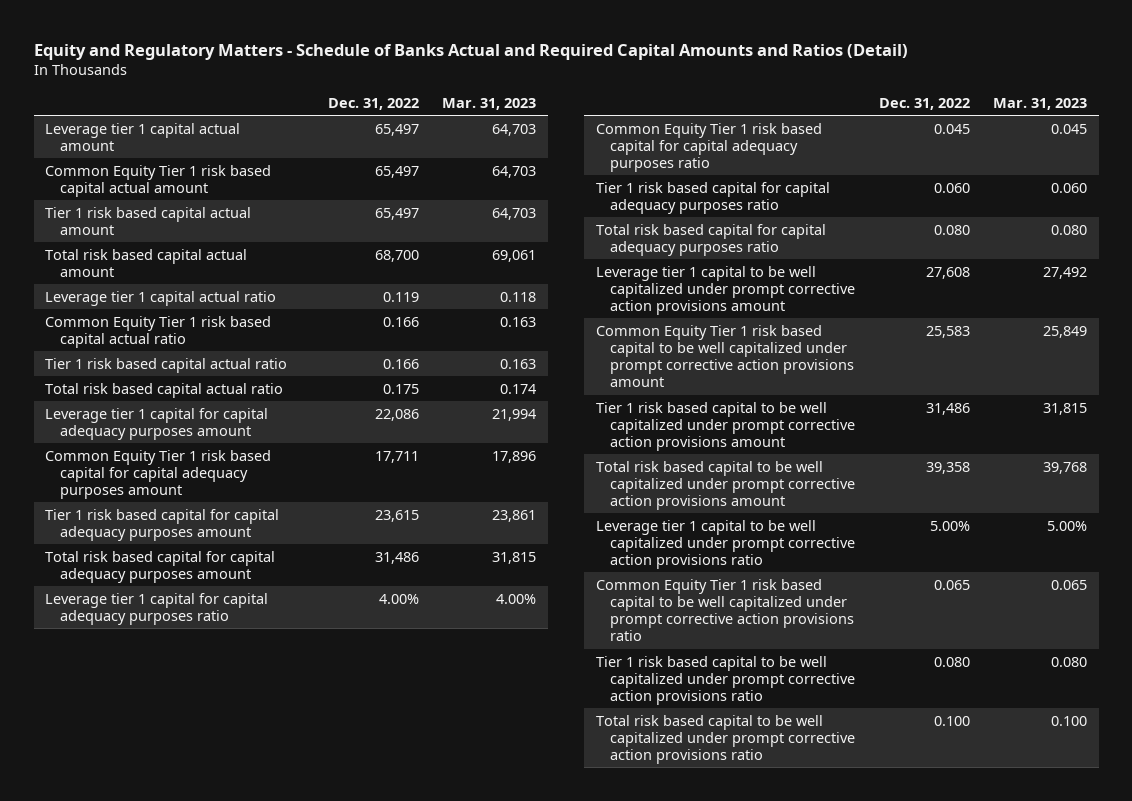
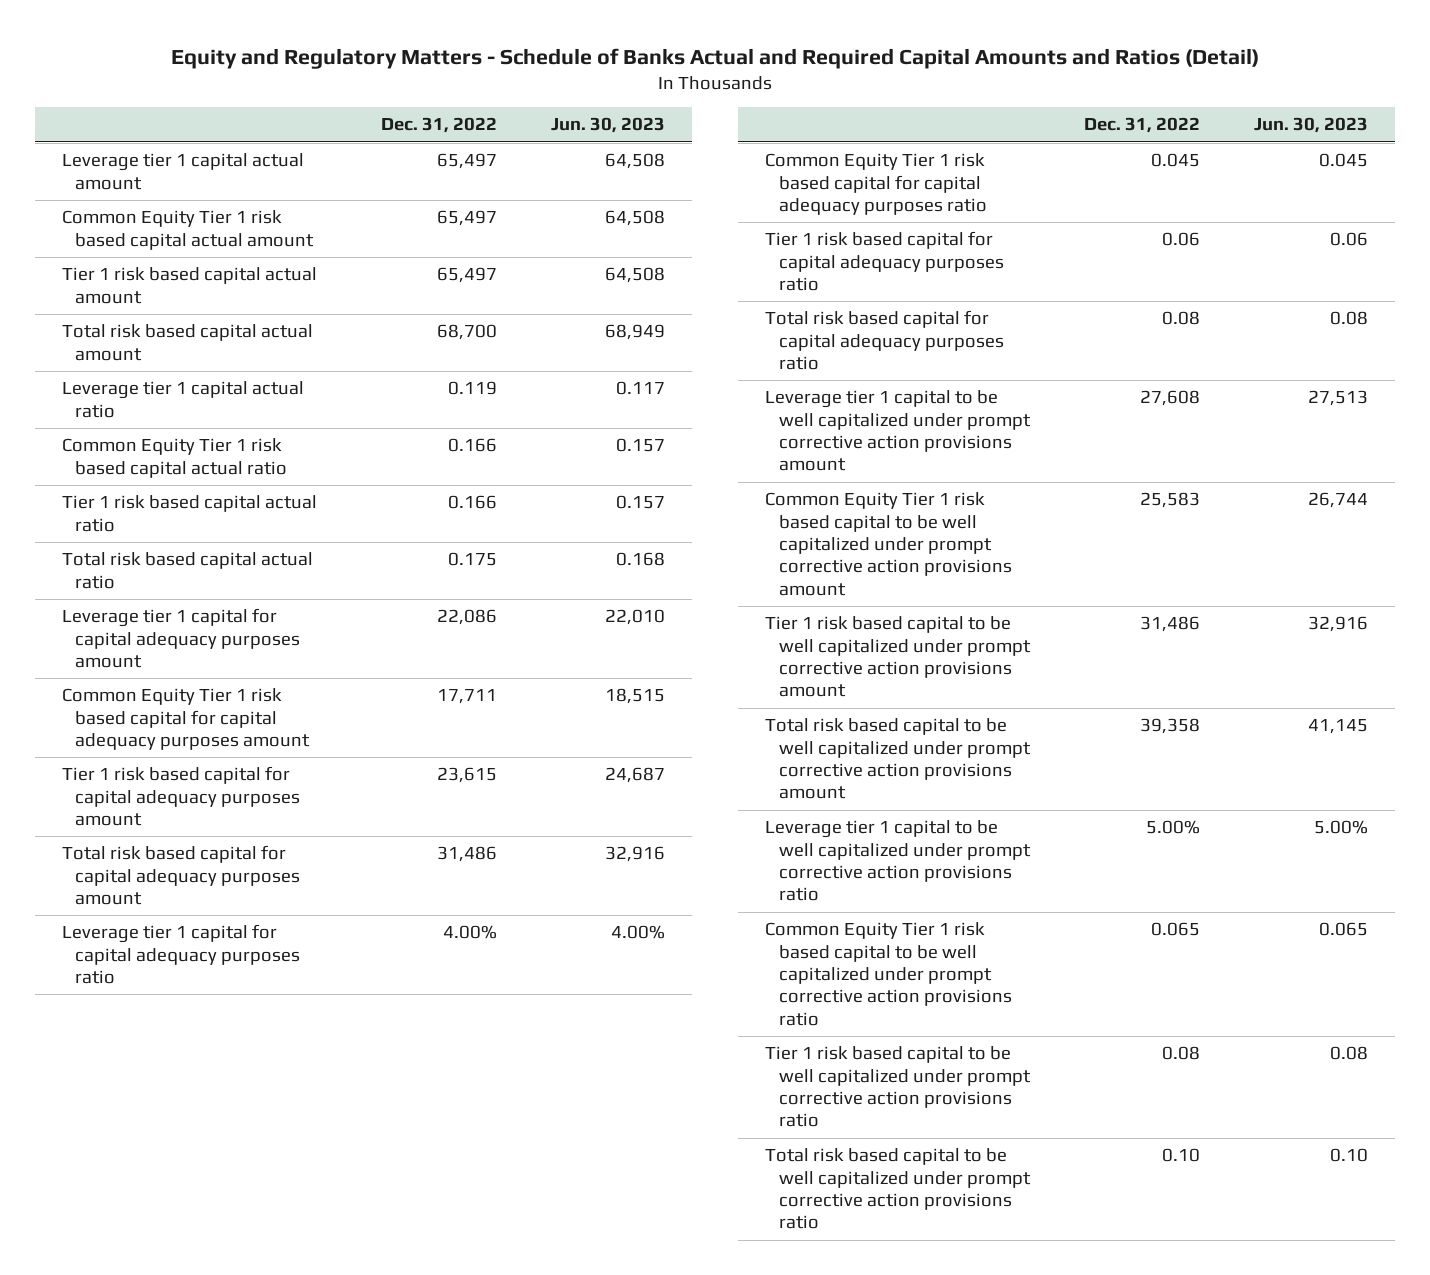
- | Dec. 31, 2022 | Mar. 31, 2023
+ | Dec. 31, 2022 | Jun. 30, 2023
- Tier 1 risk based capital for capital adequacy purposes ratio | 0.060 | 0.060
- Total risk based capital for capital adequacy purposes ratio | 0.080 | 0.080
+ Tier 1 risk based capital for capital adequacy purposes ratio | 0.06 | 0.06
+ Total risk based capital for capital adequacy purposes ratio | 0.08 | 0.08
- Tier 1 risk based capital to be well capitalized under prompt corrective action provisions ratio | 0.080 | 0.080
- Total risk based capital to be well capitalized under prompt corrective action provisions ratio | 0.100 | 0.100
+ Tier 1 risk based capital to be well capitalized under prompt corrective action provisions ratio | 0.08 | 0.08
+ Total risk based capital to be well capitalized under prompt corrective action provisions ratio | 0.10 | 0.10

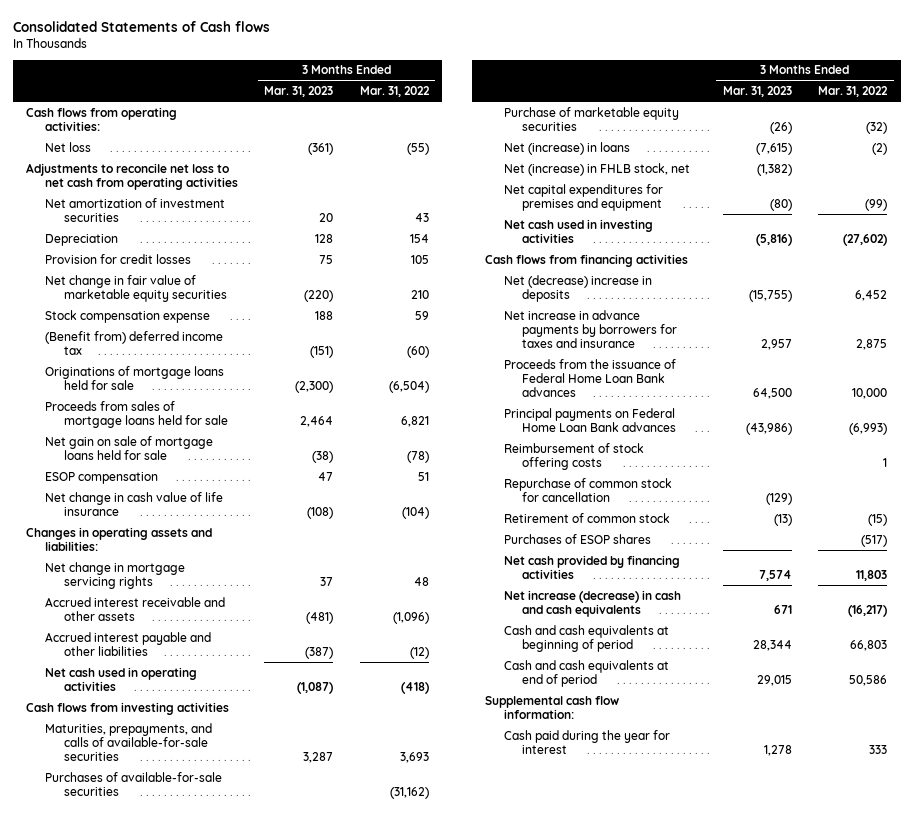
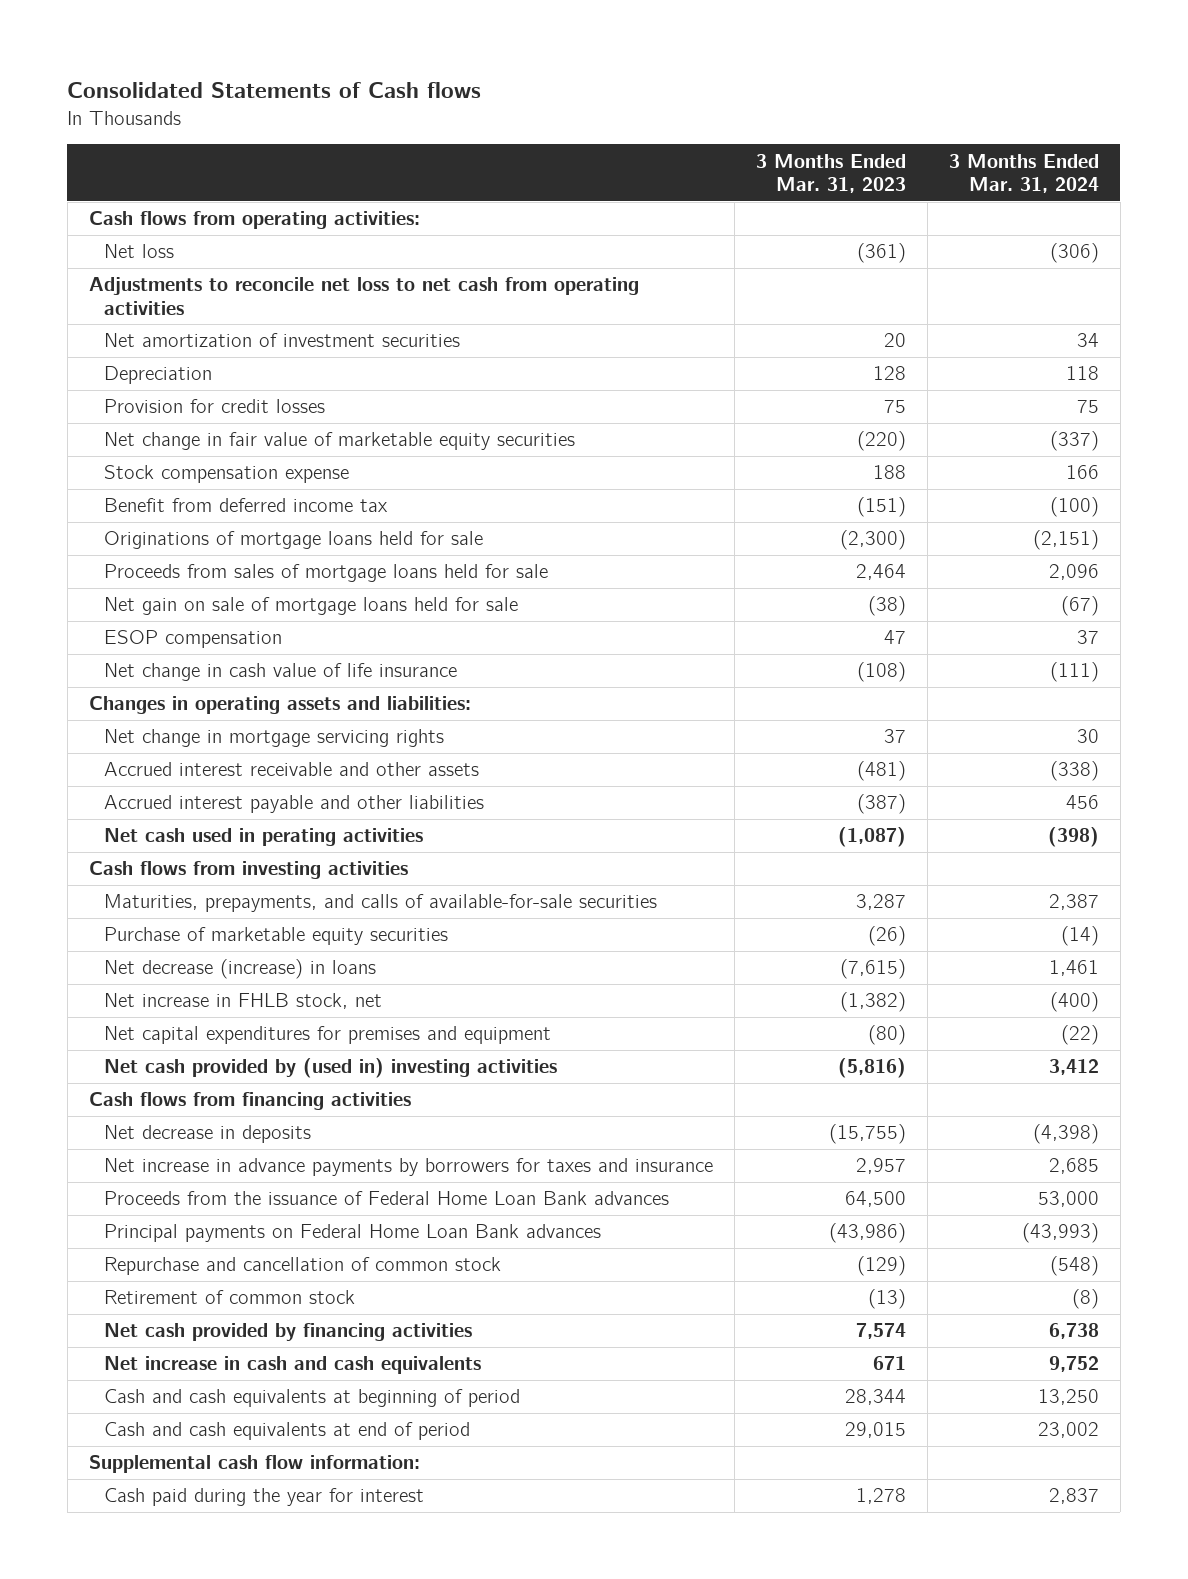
- | 3 Months Ended Mar. 31, 2023 | 3 Months Ended Mar. 31, 2022
+ | 3 Months Ended Mar. 31, 2023 | 3 Months Ended Mar. 31, 2024
- (Benefit from) deferred income tax | (151) | (60)
+ Benefit from deferred income tax | (151) | (100)
- Net cash used in operating activities | (1,087) | (418)
+ Net cash used in perating activities | (1,087) | (398)
- Purchases of available-for-sale securities | | (31,162)
- Net (increase) in loans | (7,615) | (2)
- Net (increase) in FHLB stock, net | (1,382) |
+ Net decrease (increase) in loans | (7,615) | 1,461
+ Net increase in FHLB stock, net | (1,382) | (400)
- Net cash used in investing activities | (5,816) | (27,602)
+ Net cash provided by (used in) investing activities | (5,816) | 3,412
- Net (decrease) increase in deposits | (15,755) | 6,452
+ Net decrease in deposits | (15,755) | (4,398)
- Reimbursement of stock offering costs | | 1
- Repurchase of common stock for cancellation | (129) |
+ Repurchase and cancellation of common stock | (129) | (548)
- Purchases of ESOP shares | | (517)
- Net increase (decrease) in cash and cash equivalents | 671 | (16,217)
+ Net increase in cash and cash equivalents | 671 | 9,752

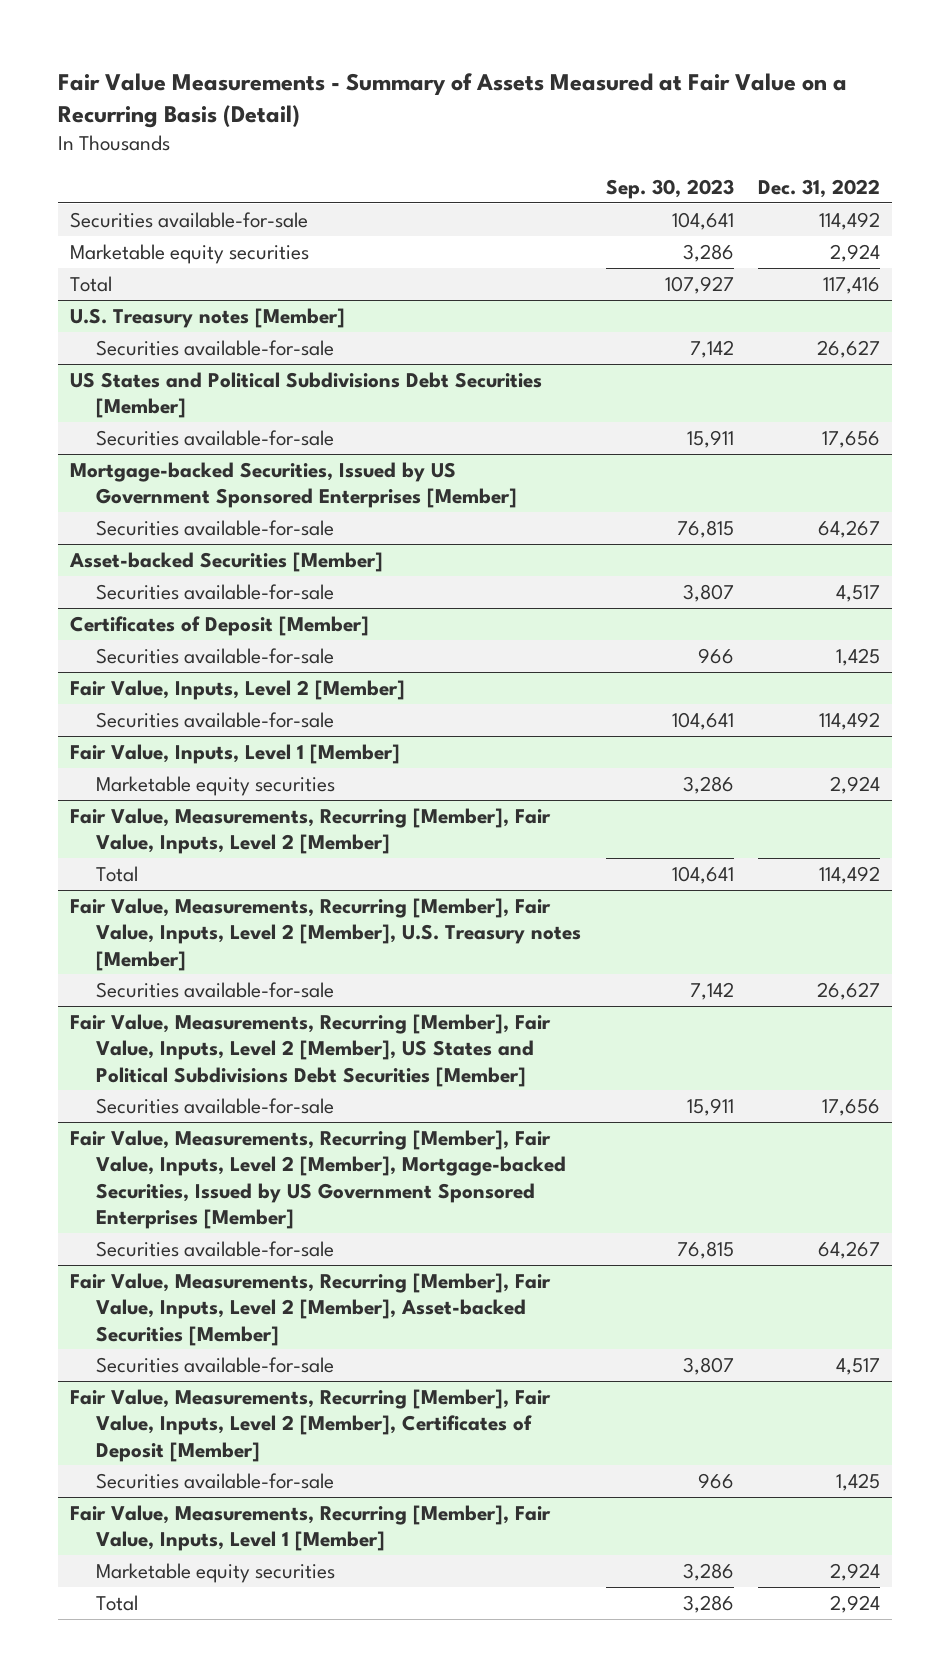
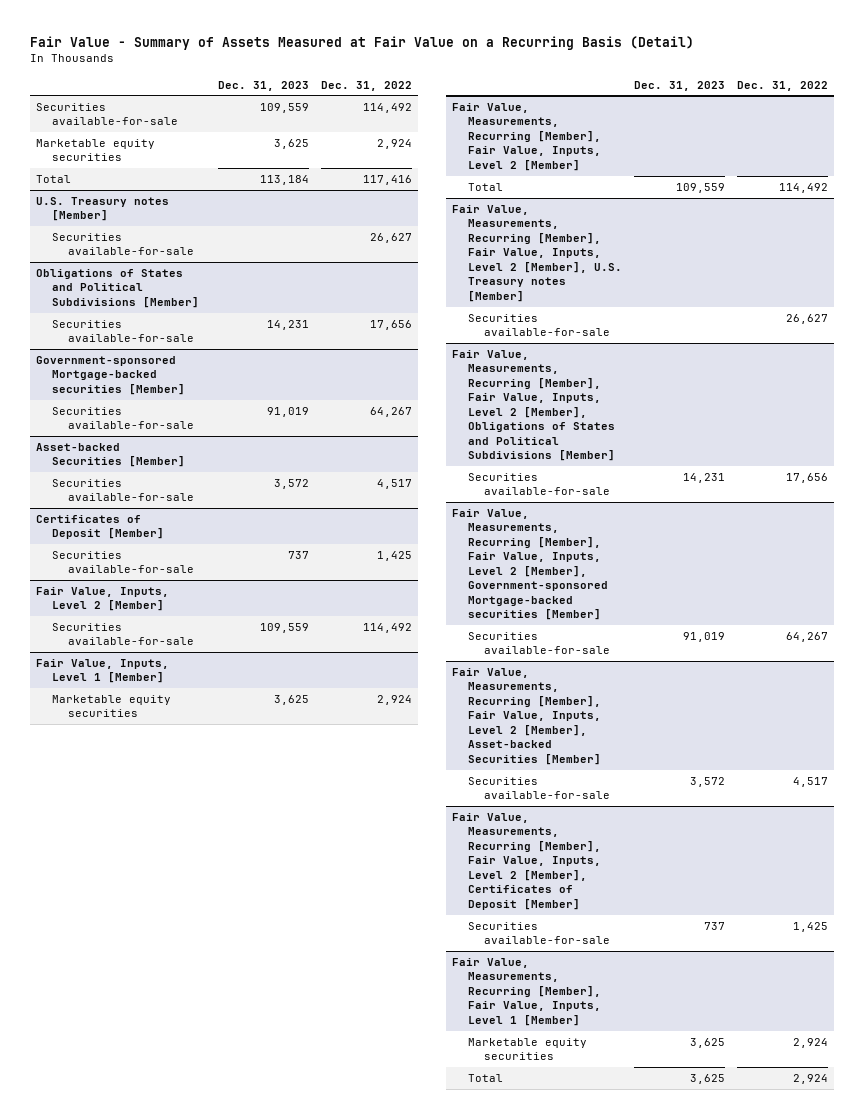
- Fair Value Measurements - Summary of Assets Measured at Fair Value on a Recurring Basis (Detail)
+ Fair Value - Summary of Assets Measured at Fair Value on a Recurring Basis (Detail)
- | Sep. 30, 2023 | Dec. 31, 2022
+ | Dec. 31, 2023 | Dec. 31, 2022
- US States and Political Subdivisions Debt Securities [Member]
+ Obligations of States and Political Subdivisions [Member]
- Mortgage-backed Securities, Issued by US Government Sponsored Enterprises [Member]
+ Government-sponsored Mortgage-backed securities [Member]
- Fair Value, Measurements, Recurring [Member], Fair Value, Inputs, Level 2 [Member], US States and Political Subdivisions Debt Securities [Member]
+ Fair Value, Measurements, Recurring [Member], Fair Value, Inputs, Level 2 [Member], Obligations of States and Political Subdivisions [Member]
- Fair Value, Measurements, Recurring [Member], Fair Value, Inputs, Level 2 [Member], Mortgage-backed Securities, Issued by US Government Sponsored Enterprises [Member]
+ Fair Value, Measurements, Recurring [Member], Fair Value, Inputs, Level 2 [Member], Government-sponsored Mortgage-backed securities [Member]

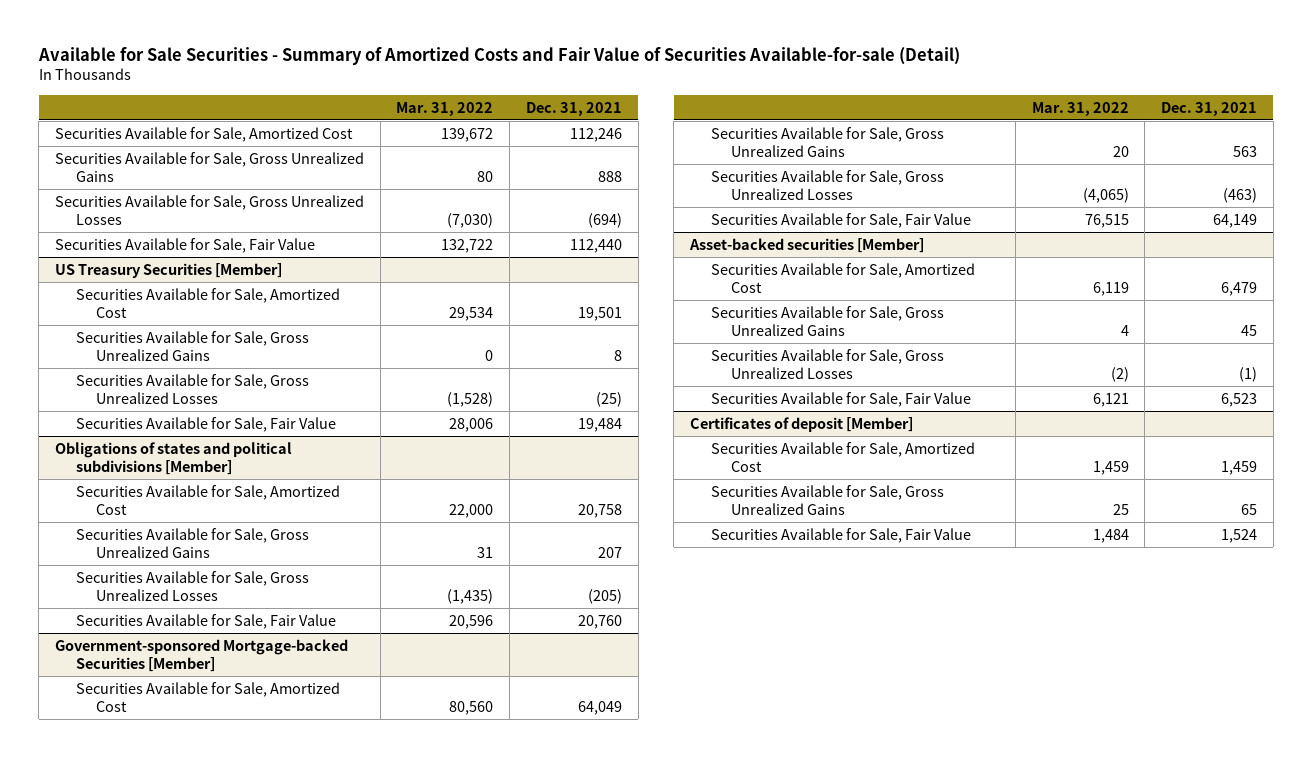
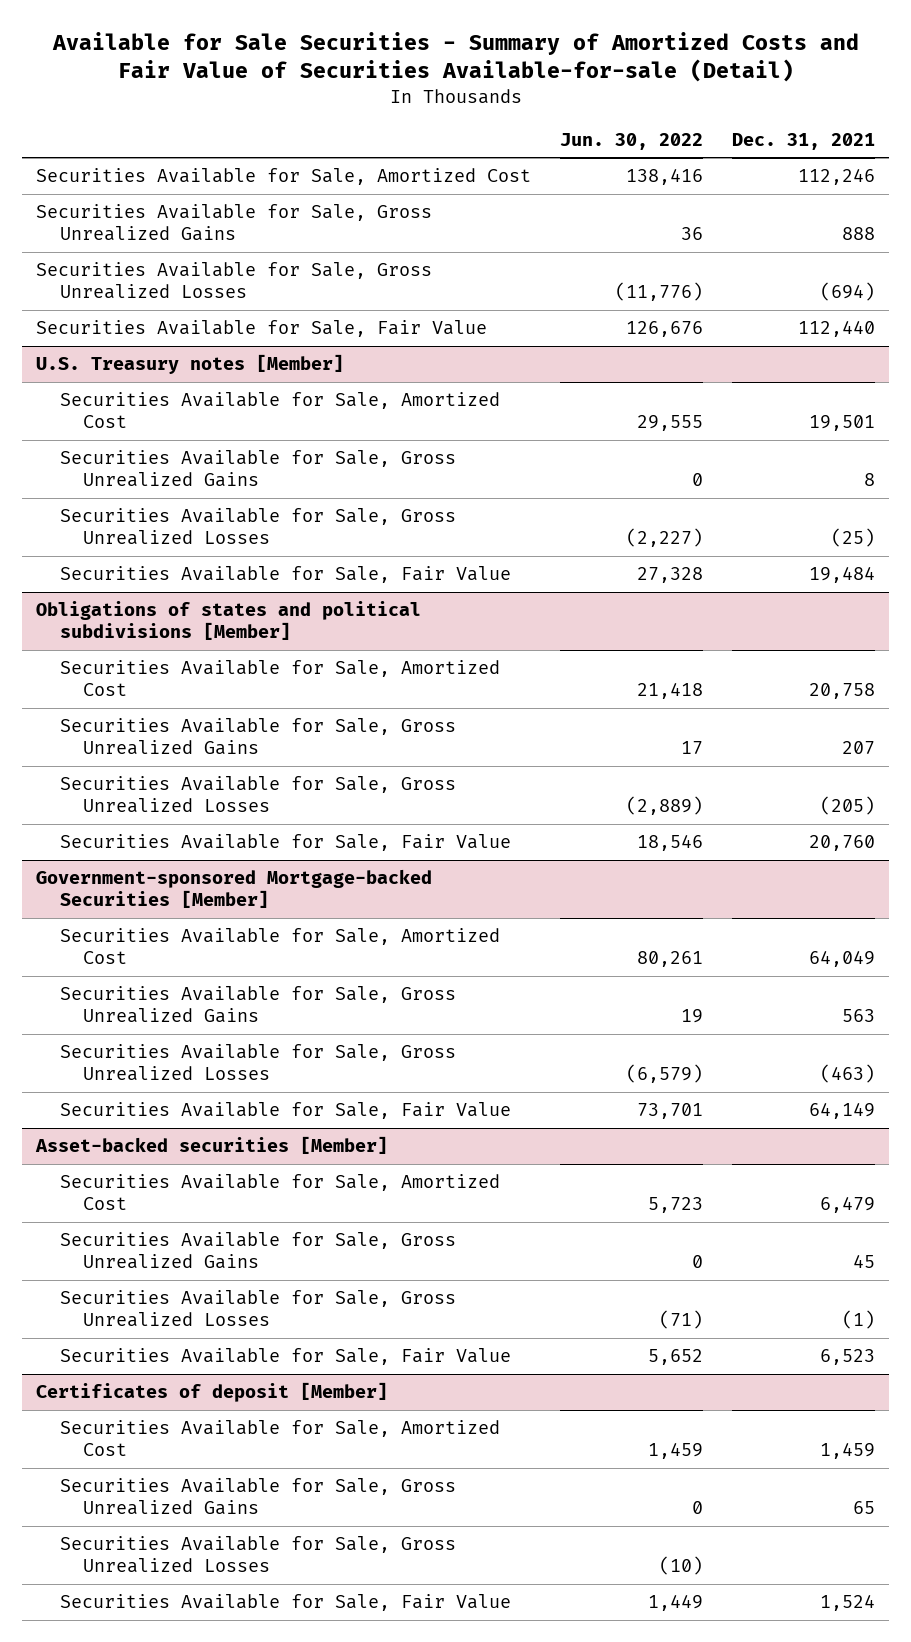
- | Mar. 31, 2022 | Dec. 31, 2021
+ | Jun. 30, 2022 | Dec. 31, 2021
- US Treasury Securities [Member]
+ U.S. Treasury notes [Member]
@ Certificates of deposit [Member]
+ Securities Available for Sale, Gross Unrealized Losses | (10) |

